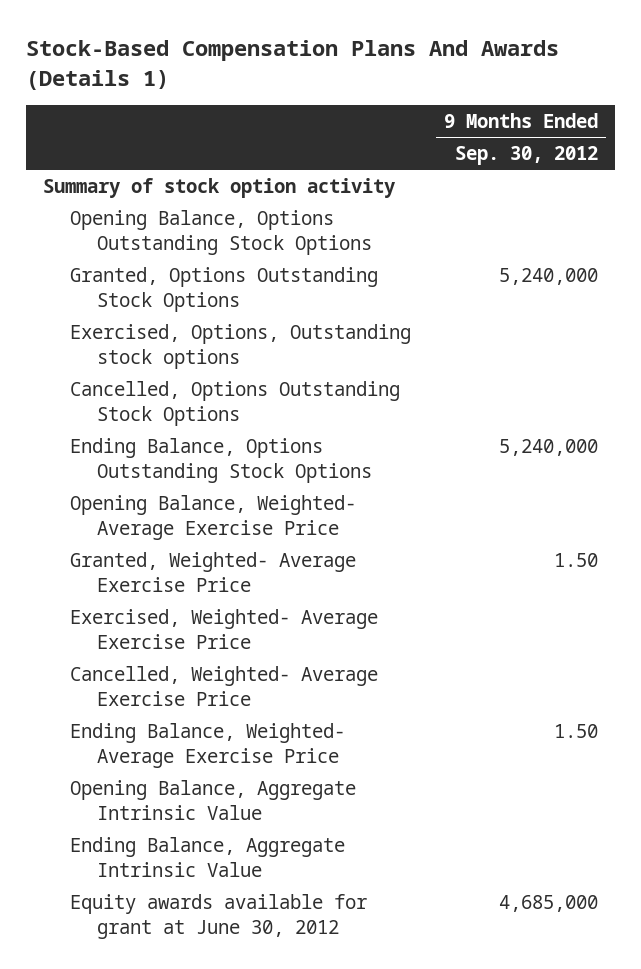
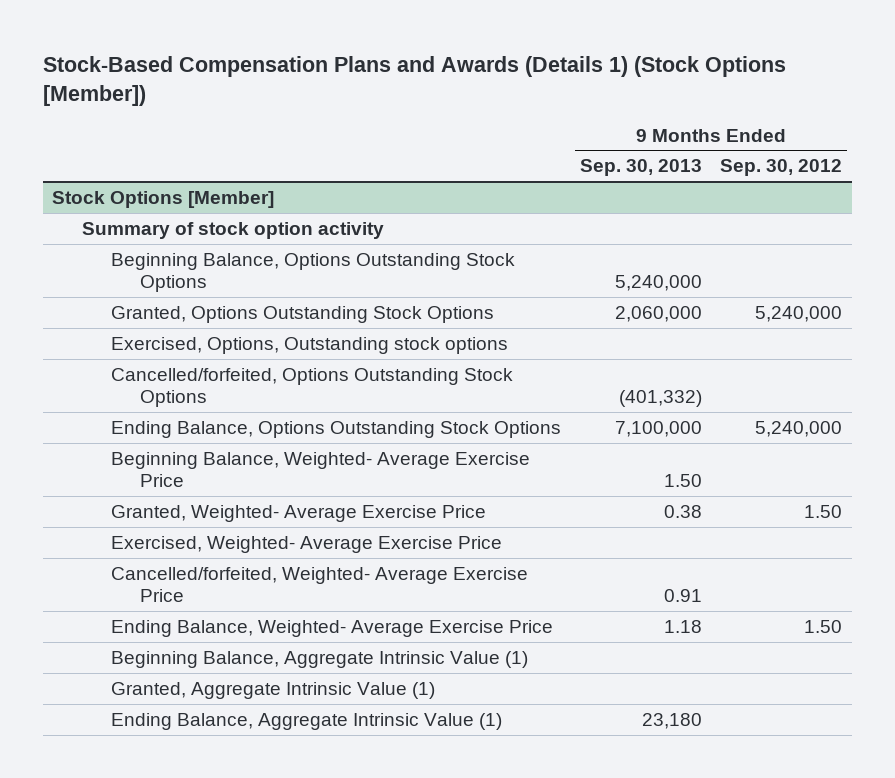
- Stock-Based Compensation Plans And Awards (Details 1)
+ Stock-Based Compensation Plans and Awards (Details 1) (Stock Options [Member])
- | 9 Months Ended Sep. 30, 2012
+ | 9 Months Ended Sep. 30, 2013 | 9 Months Ended Sep. 30, 2012
+ Stock Options [Member]
- Opening Balance, Options Outstanding Stock Options
+ Beginning Balance, Options Outstanding Stock Options | 5,240,000 |
- Cancelled, Options Outstanding Stock Options
+ Cancelled/forfeited, Options Outstanding Stock Options | (401,332) |
- Opening Balance, Weighted- Average Exercise Price
+ Beginning Balance, Weighted- Average Exercise Price | 1.50 |
- Cancelled, Weighted- Average Exercise Price
+ Cancelled/forfeited, Weighted- Average Exercise Price | 0.91 |
- Opening Balance, Aggregate Intrinsic Value
- Ending Balance, Aggregate Intrinsic Value
- Equity awards available for grant at June 30, 2012 | 4,685,000
+ Beginning Balance, Aggregate Intrinsic Value (1)
+ Granted, Aggregate Intrinsic Value (1)
+ Ending Balance, Aggregate Intrinsic Value (1) | 23,180 |

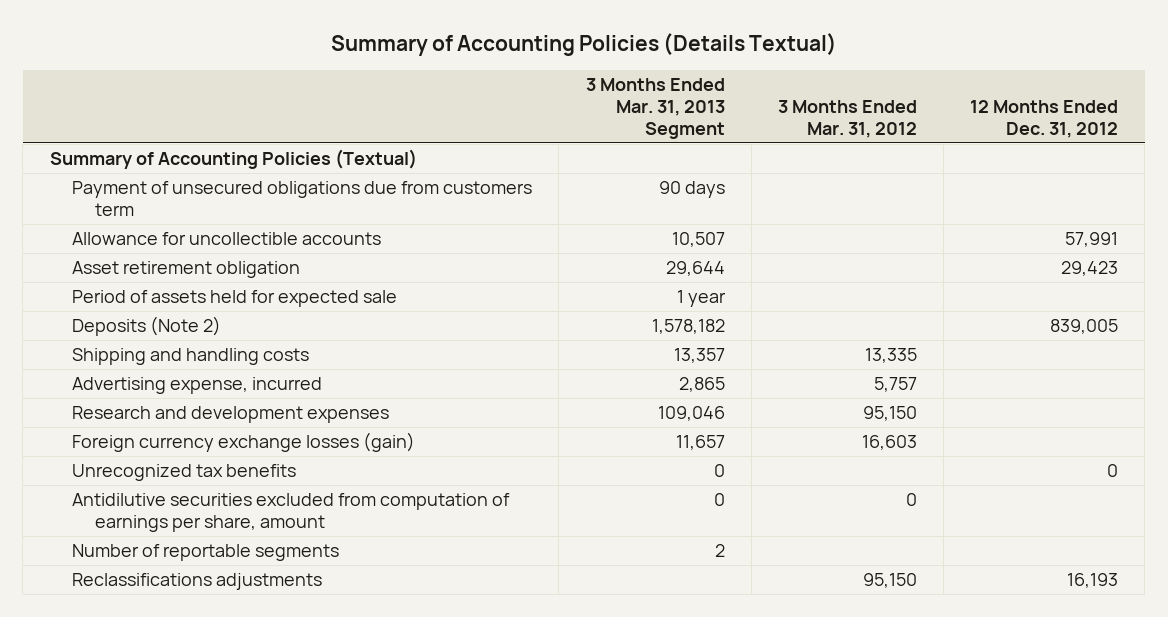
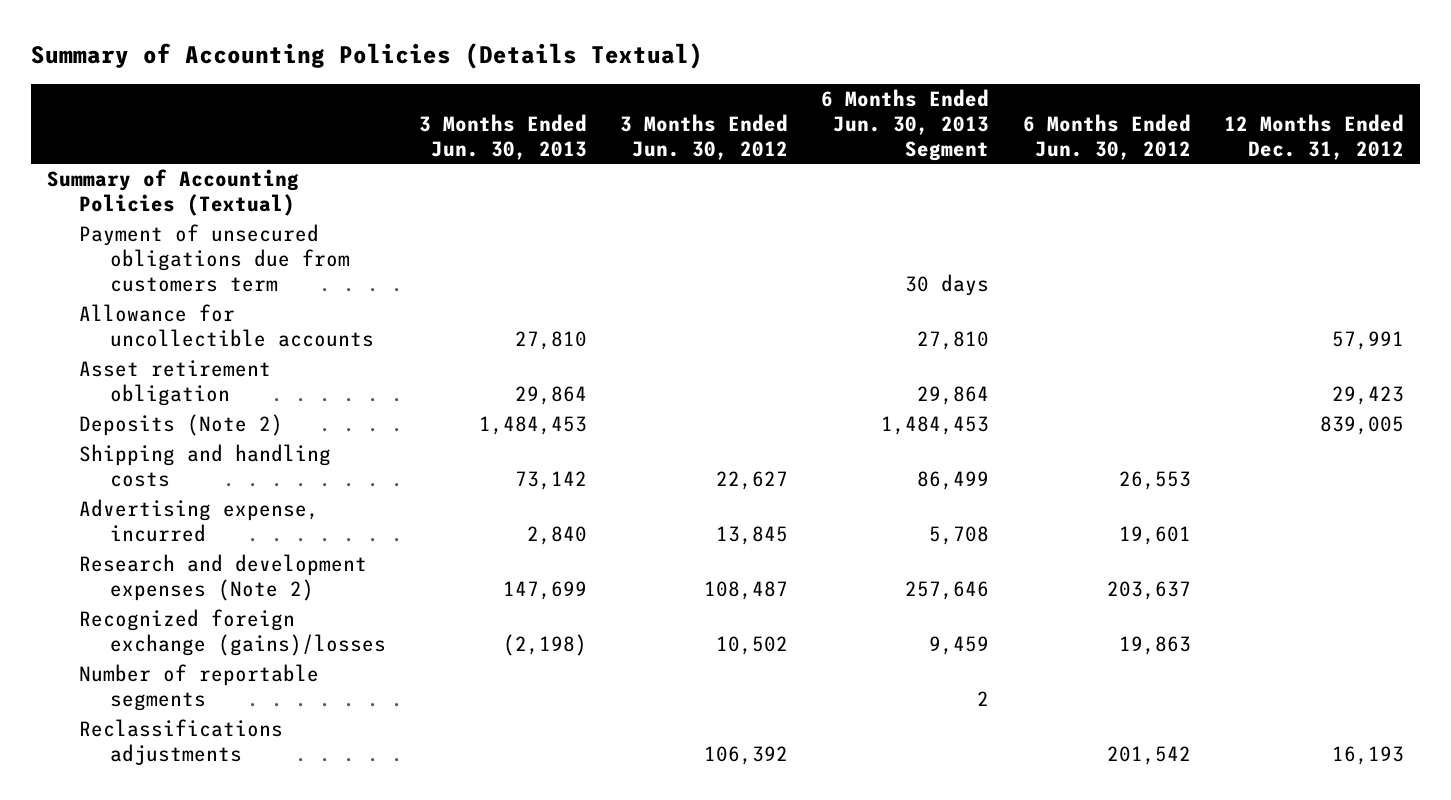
- | 3 Months Ended Mar. 31, 2013 Segment | 3 Months Ended Mar. 31, 2012 | 12 Months Ended Dec. 31, 2012
+ | 3 Months Ended Jun. 30, 2013 | 3 Months Ended Jun. 30, 2012 | 6 Months Ended Jun. 30, 2013 Segment | 6 Months Ended Jun. 30, 2012 | 12 Months Ended Dec. 31, 2012
- Period of assets held for expected sale | 1 year | |
- Research and development expenses | 109,046 | 95,150 |
- Foreign currency exchange losses (gain) | 11,657 | 16,603 |
- Unrecognized tax benefits | 0 | | 0
- Antidilutive securities excluded from computation of earnings per share, amount | 0 | 0 |
+ Research and development expenses (Note 2) | 147,699 | 108,487 | 257,646 | 203,637 |
+ Recognized foreign exchange (gains)/losses | (2,198) | 10,502 | 9,459 | 19,863 |

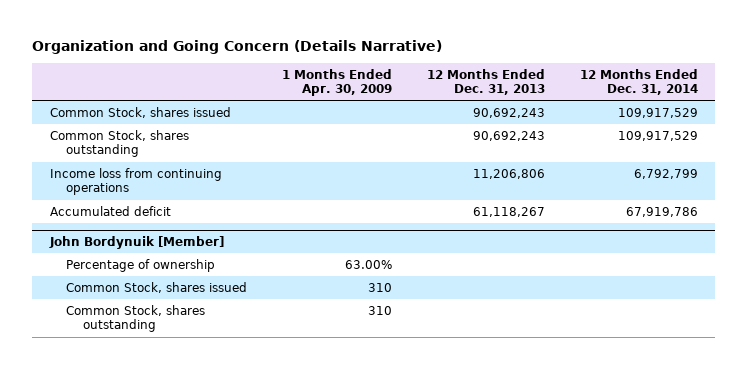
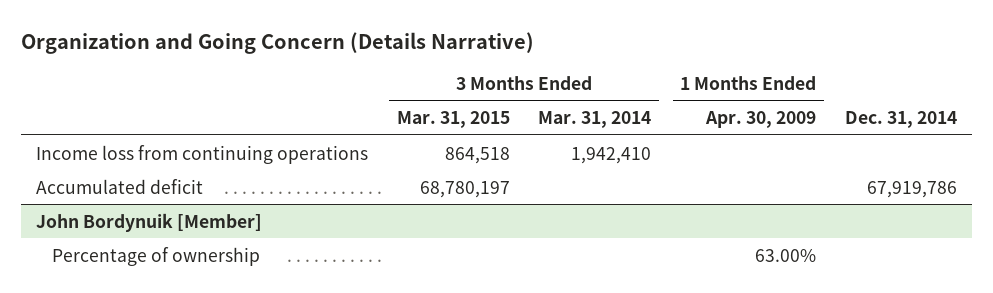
- | 1 Months Ended Apr. 30, 2009 | 12 Months Ended Dec. 31, 2013 | 12 Months Ended Dec. 31, 2014
+ | 3 Months Ended Mar. 31, 2015 | 3 Months Ended Mar. 31, 2014 | 1 Months Ended Apr. 30, 2009 | Dec. 31, 2014
- Common Stock, shares issued | | 90,692,243 | 109,917,529
- Common Stock, shares outstanding | | 90,692,243 | 109,917,529
@ John Bordynuik [Member]
- Common Stock, shares issued | 310 | |
- Common Stock, shares outstanding | 310 | |

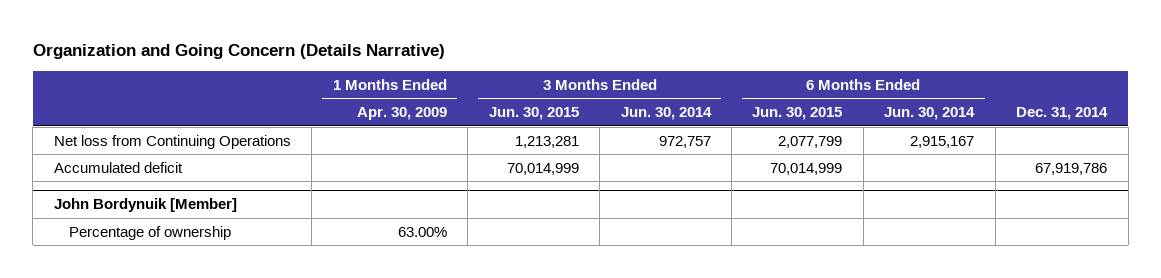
- | 3 Months Ended Mar. 31, 2015 | 3 Months Ended Mar. 31, 2014 | 1 Months Ended Apr. 30, 2009 | Dec. 31, 2014
+ | 1 Months Ended Apr. 30, 2009 | 3 Months Ended Jun. 30, 2015 | 3 Months Ended Jun. 30, 2014 | 6 Months Ended Jun. 30, 2015 | 6 Months Ended Jun. 30, 2014 | Dec. 31, 2014
- Income loss from continuing operations | 864,518 | 1,942,410 | |
+ Net loss from Continuing Operations | | 1,213,281 | 972,757 | 2,077,799 | 2,915,167 |

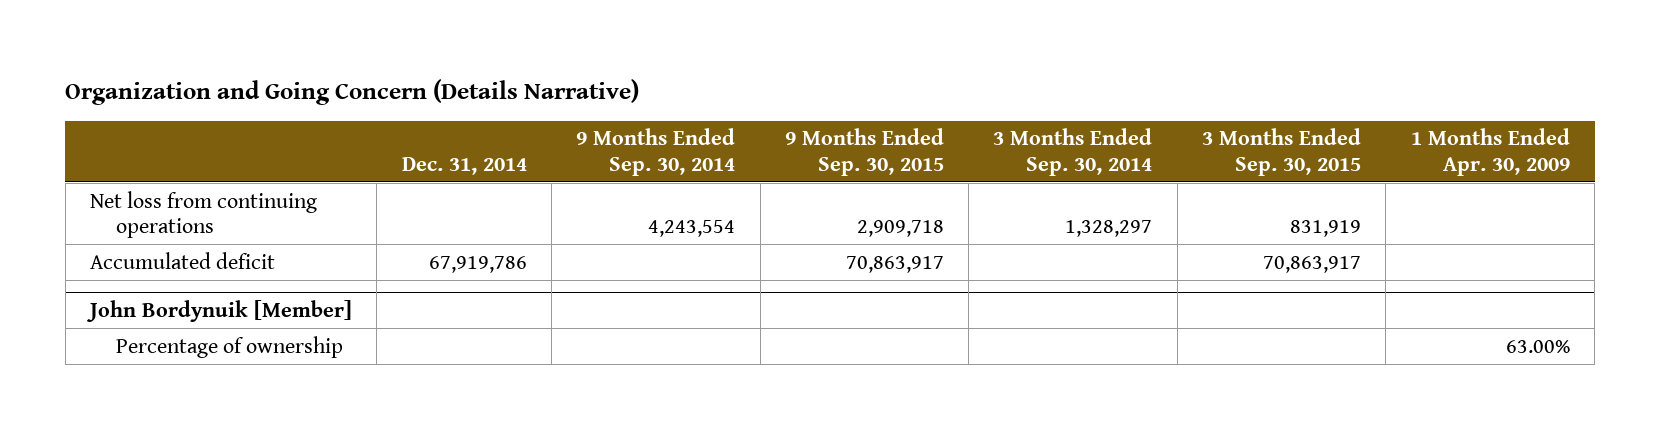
- | 1 Months Ended Apr. 30, 2009 | 3 Months Ended Jun. 30, 2015 | 3 Months Ended Jun. 30, 2014 | 6 Months Ended Jun. 30, 2015 | 6 Months Ended Jun. 30, 2014 | Dec. 31, 2014
+ | Dec. 31, 2014 | 9 Months Ended Sep. 30, 2014 | 9 Months Ended Sep. 30, 2015 | 3 Months Ended Sep. 30, 2014 | 3 Months Ended Sep. 30, 2015 | 1 Months Ended Apr. 30, 2009
- Net loss from Continuing Operations | | 1,213,281 | 972,757 | 2,077,799 | 2,915,167 |
+ Net loss from continuing operations | | 4,243,554 | 2,909,718 | 1,328,297 | 831,919 |

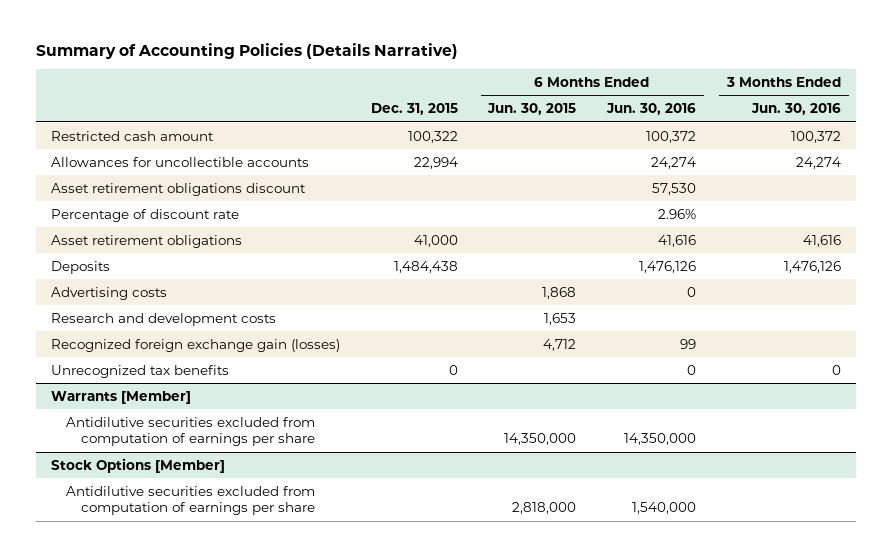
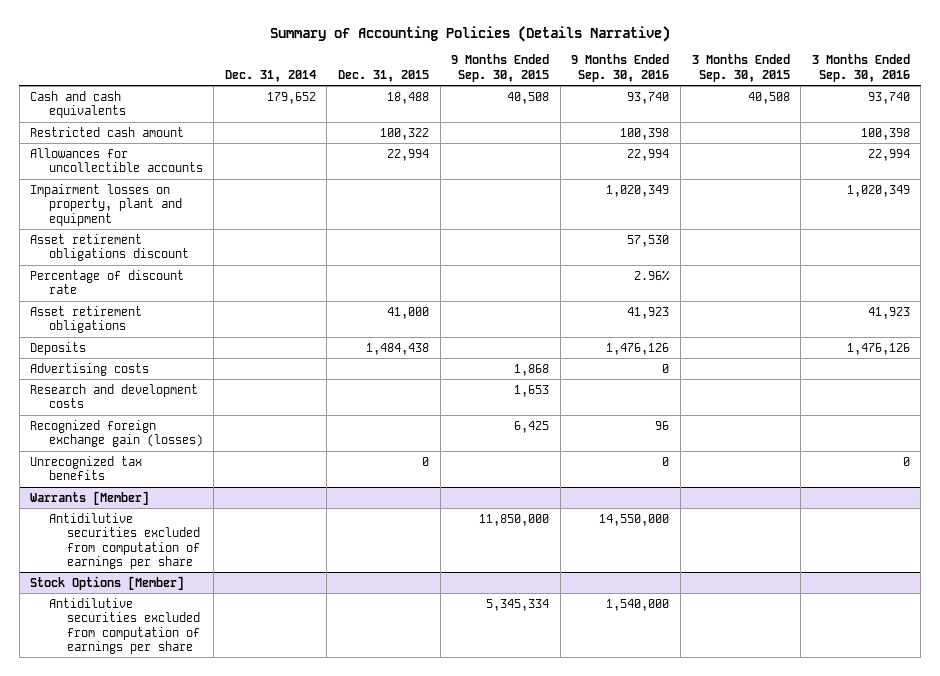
- | Dec. 31, 2015 | 6 Months Ended Jun. 30, 2015 | 6 Months Ended Jun. 30, 2016 | 3 Months Ended Jun. 30, 2016
+ | Dec. 31, 2014 | Dec. 31, 2015 | 9 Months Ended Sep. 30, 2015 | 9 Months Ended Sep. 30, 2016 | 3 Months Ended Sep. 30, 2015 | 3 Months Ended Sep. 30, 2016
+ Cash and cash equivalents | 179,652 | 18,488 | 40,508 | 93,740 | 40,508 | 93,740
+ Impairment losses on property, plant and equipment | | | | 1,020,349 | | 1,020,349

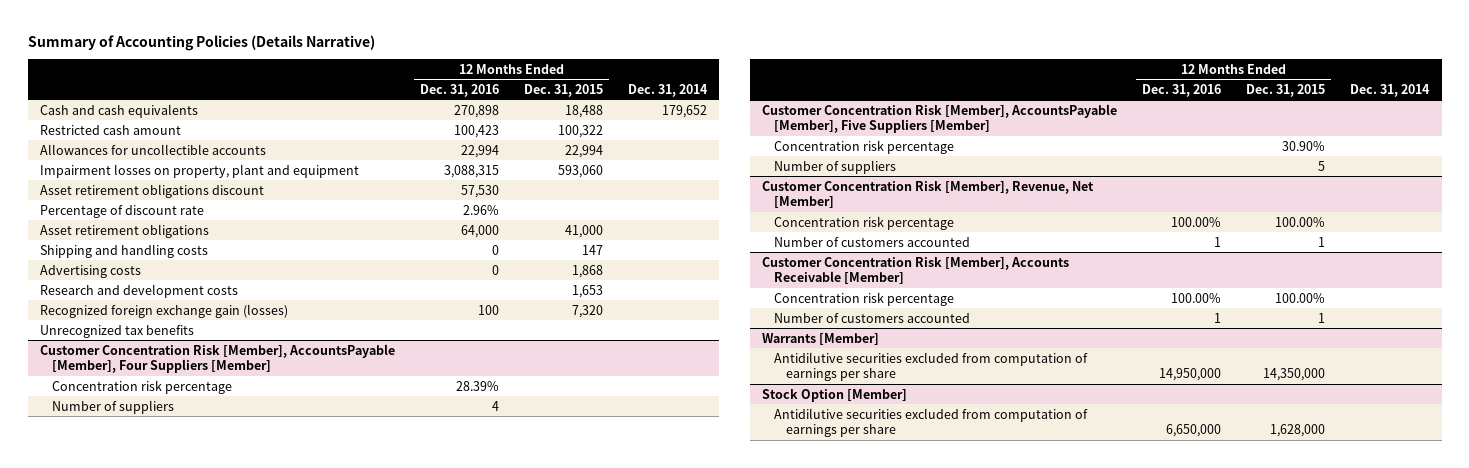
- | Dec. 31, 2014 | Dec. 31, 2015 | 9 Months Ended Sep. 30, 2015 | 9 Months Ended Sep. 30, 2016 | 3 Months Ended Sep. 30, 2015 | 3 Months Ended Sep. 30, 2016
+ | 12 Months Ended Dec. 31, 2016 | 12 Months Ended Dec. 31, 2015 | Dec. 31, 2014
- Deposits | | 1,484,438 | | 1,476,126 | | 1,476,126
+ Shipping and handling costs | 0 | 147 |
+ Customer Concentration Risk [Member], AccountsPayable [Member], Four Suppliers [Member]
+ Concentration risk percentage | 28.39% | |
+ Number of suppliers | 4 | |
+ Customer Concentration Risk [Member], AccountsPayable [Member], Five Suppliers [Member]
+ Concentration risk percentage | | 30.90% |
+ Number of suppliers | | 5 |
+ Customer Concentration Risk [Member], Revenue, Net [Member]
+ Concentration risk percentage | 100.00% | 100.00% |
+ Number of customers accounted | 1 | 1 |
+ Customer Concentration Risk [Member], Accounts Receivable [Member]
+ Concentration risk percentage | 100.00% | 100.00% |
+ Number of customers accounted | 1 | 1 |
- Stock Options [Member]
+ Stock Option [Member]

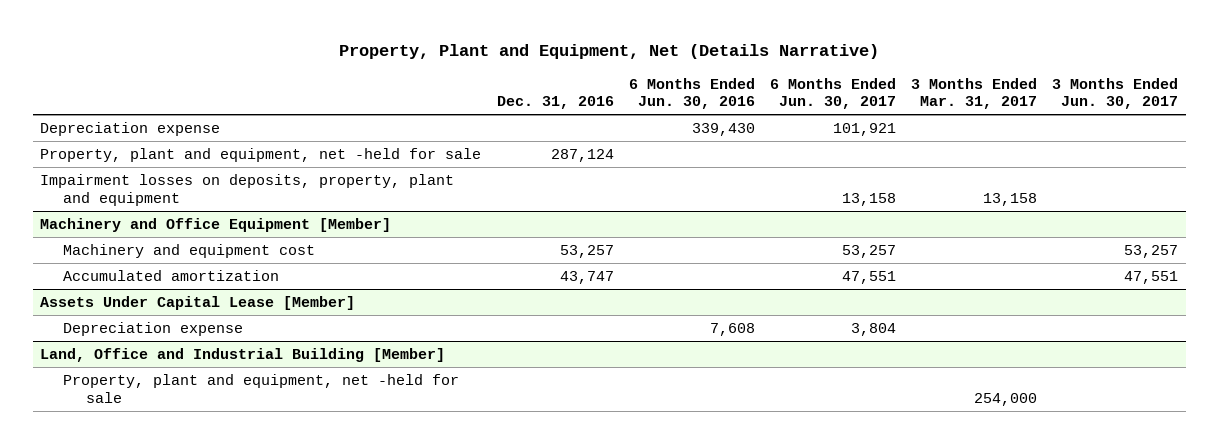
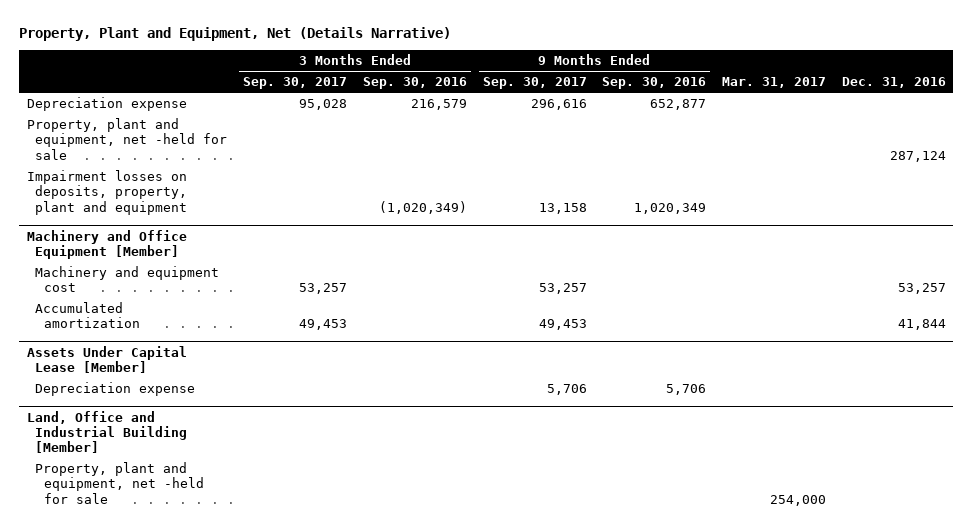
- | Dec. 31, 2016 | 6 Months Ended Jun. 30, 2016 | 6 Months Ended Jun. 30, 2017 | 3 Months Ended Mar. 31, 2017 | 3 Months Ended Jun. 30, 2017
+ | 3 Months Ended Sep. 30, 2017 | 3 Months Ended Sep. 30, 2016 | 9 Months Ended Sep. 30, 2017 | 9 Months Ended Sep. 30, 2016 | Mar. 31, 2017 | Dec. 31, 2016
@ Machinery and Office Equipment [Member]
- Accumulated amortization | 43,747 | | 47,551 | | 47,551
+ Accumulated amortization | 49,453 | | 49,453 | | | 41,844

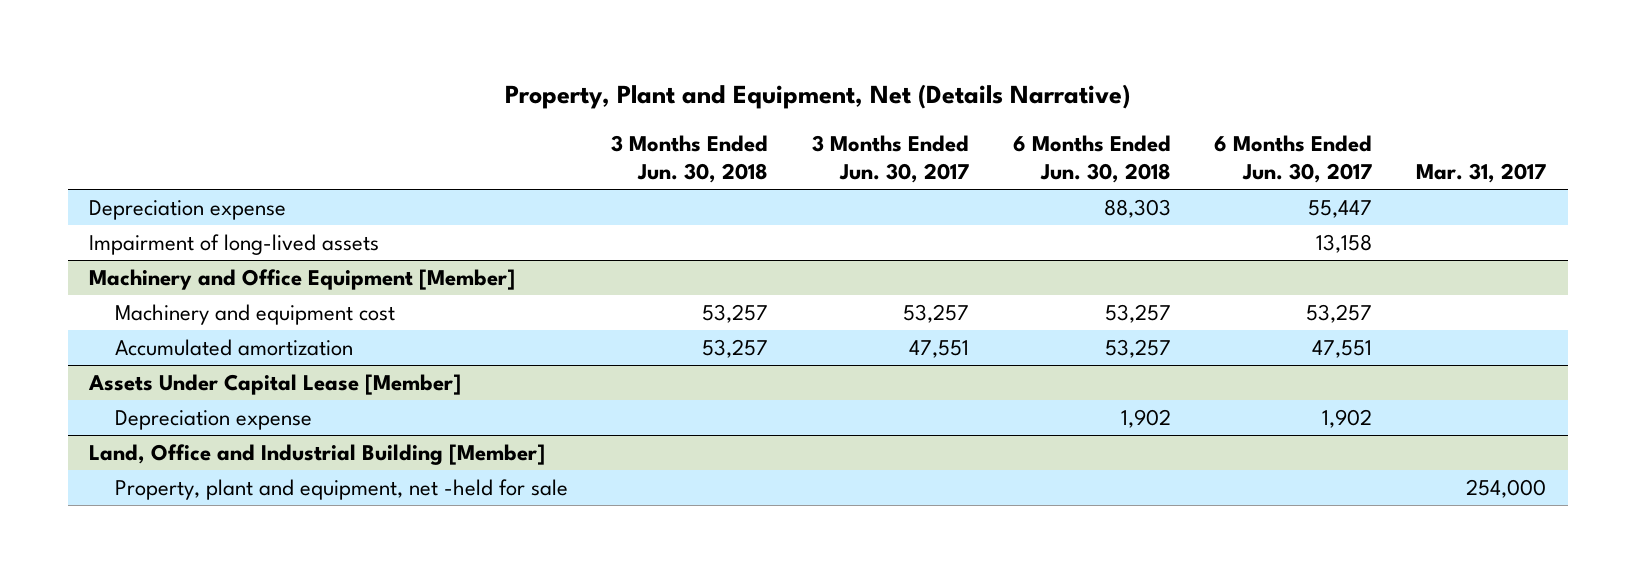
- | 3 Months Ended Sep. 30, 2017 | 3 Months Ended Sep. 30, 2016 | 9 Months Ended Sep. 30, 2017 | 9 Months Ended Sep. 30, 2016 | Mar. 31, 2017 | Dec. 31, 2016
+ | 3 Months Ended Jun. 30, 2018 | 3 Months Ended Jun. 30, 2017 | 6 Months Ended Jun. 30, 2018 | 6 Months Ended Jun. 30, 2017 | Mar. 31, 2017
- Property, plant and equipment, net -held for sale | | | | | | 287,124
- Impairment losses on deposits, property, plant and equipment | | (1,020,349) | 13,158 | 1,020,349 | |
+ Impairment of long-lived assets | | | | 13,158 |

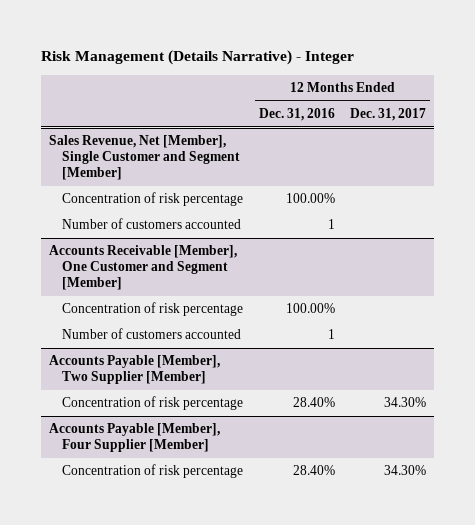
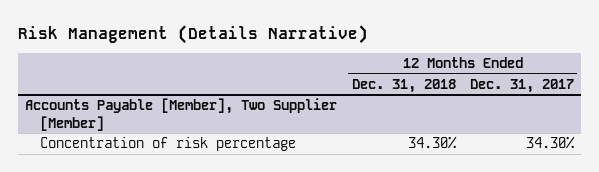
- Risk Management (Details Narrative) - Integer
+ Risk Management (Details Narrative)
- | 12 Months Ended Dec. 31, 2016 | 12 Months Ended Dec. 31, 2017
+ | 12 Months Ended Dec. 31, 2018 | 12 Months Ended Dec. 31, 2017
- Sales Revenue, Net [Member], Single Customer and Segment [Member]
- Concentration of risk percentage | 100.00% |
- Number of customers accounted | 1 |
- Accounts Receivable [Member], One Customer and Segment [Member]
- Concentration of risk percentage | 100.00% |
- Number of customers accounted | 1 |
- Accounts Payable [Member], Four Supplier [Member]
- Concentration of risk percentage | 28.40% | 34.30%

